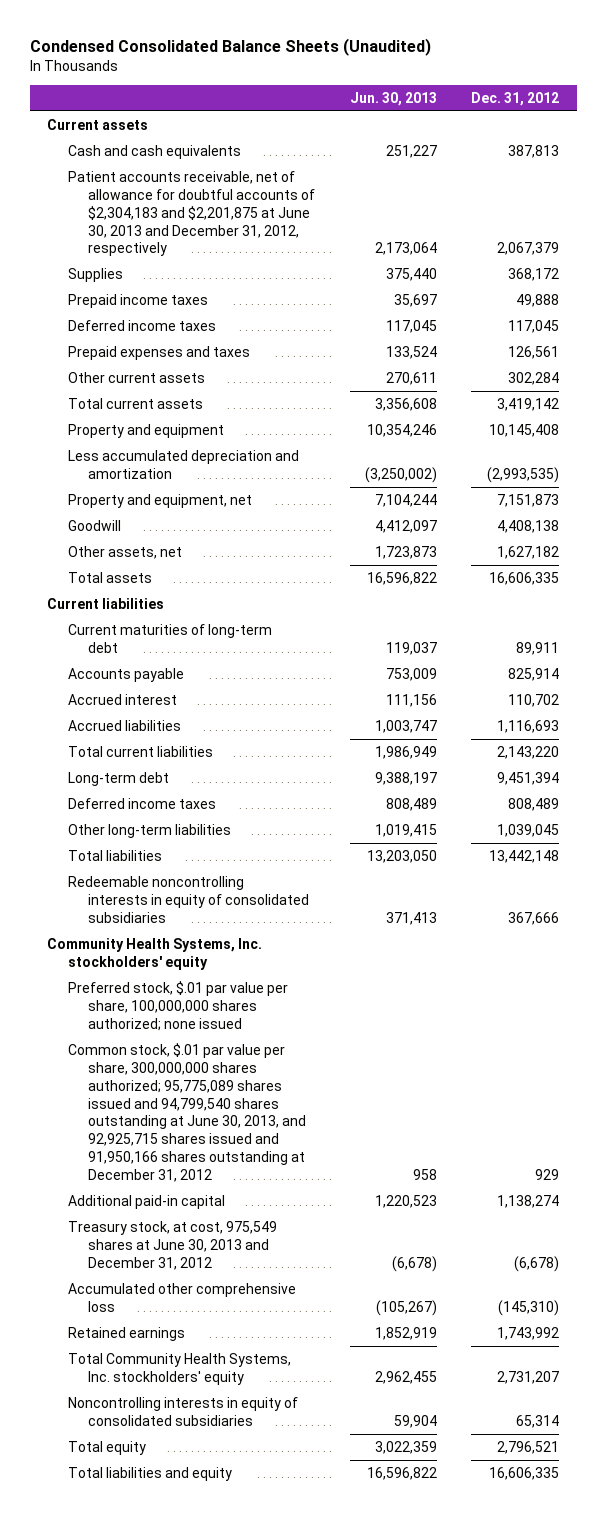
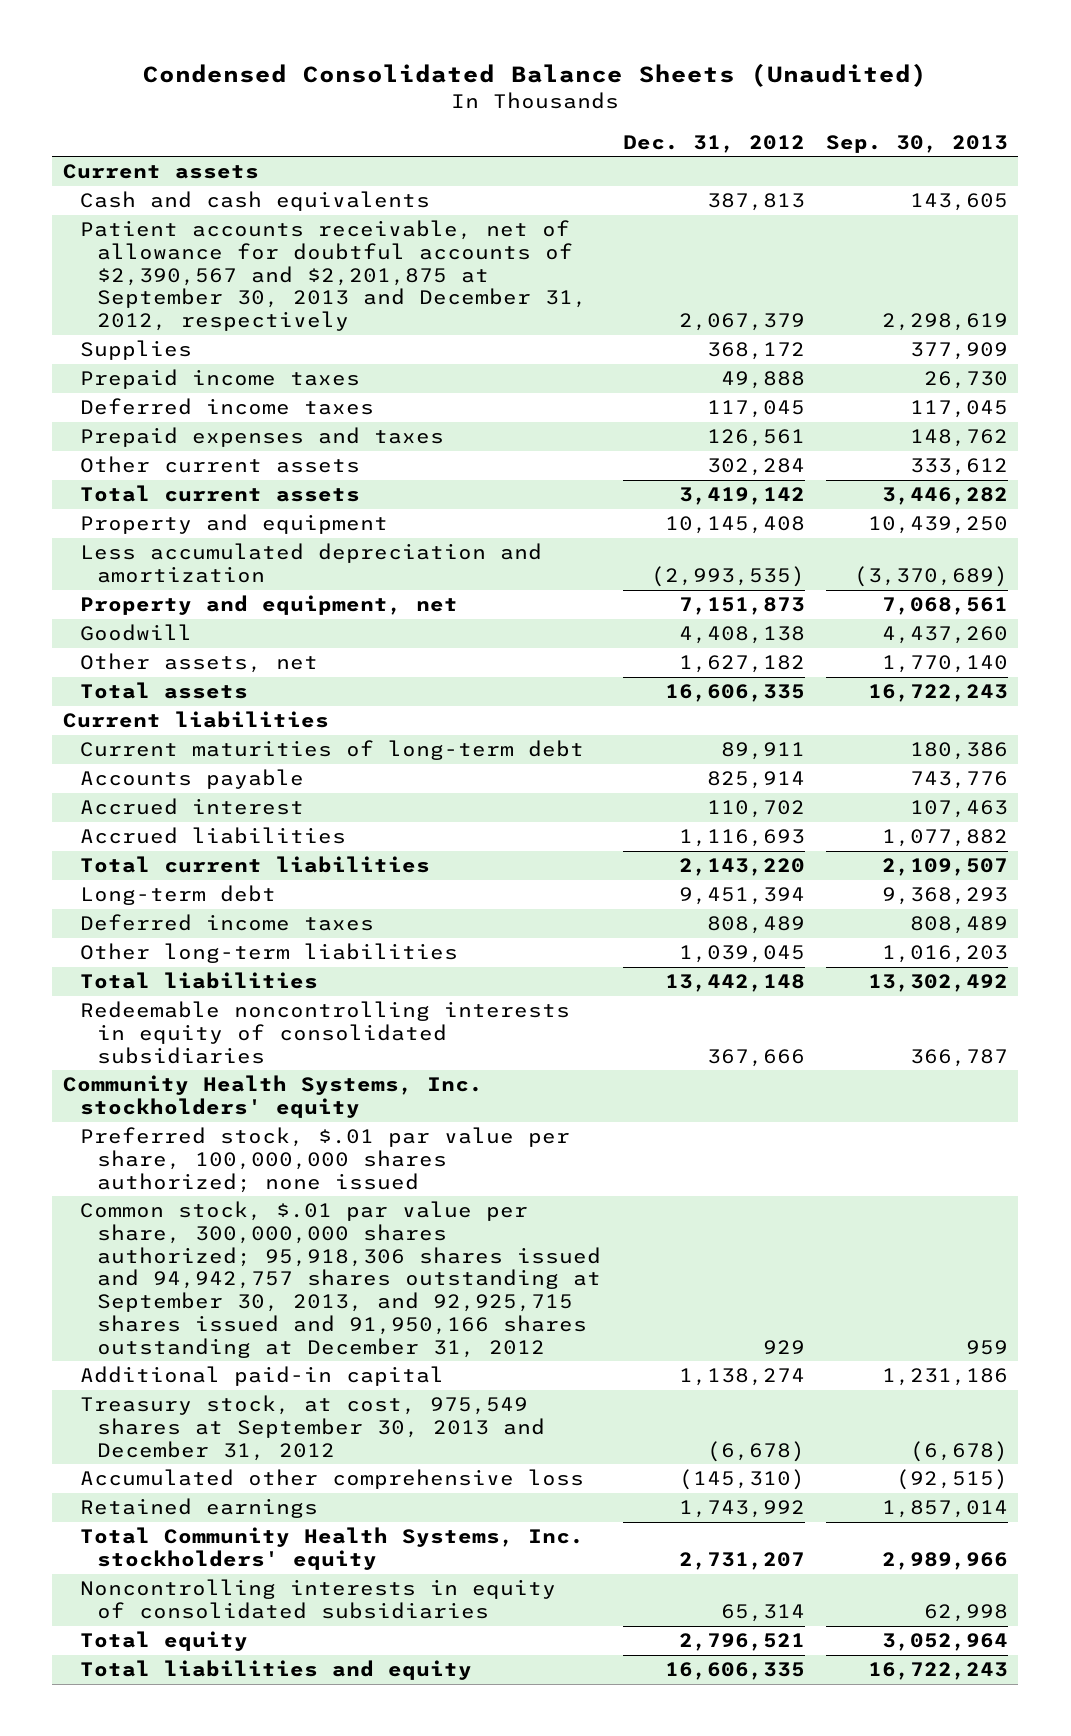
- | Jun. 30, 2013 | Dec. 31, 2012
+ | Dec. 31, 2012 | Sep. 30, 2013
- Patient accounts receivable, net of allowance for doubtful accounts of $2,304,183 and $2,201,875 at June 30, 2013 and December 31, 2012, respectively | 2,173,064 | 2,067,379
+ Patient accounts receivable, net of allowance for doubtful accounts of $2,390,567 and $2,201,875 at September 30, 2013 and December 31, 2012, respectively | 2,067,379 | 2,298,619
- Common stock, $.01 par value per share, 300,000,000 shares authorized; 95,775,089 shares issued and 94,799,540 shares outstanding at June 30, 2013, and 92,925,715 shares issued and 91,950,166 shares outstanding at December 31, 2012 | 958 | 929
+ Common stock, $.01 par value per share, 300,000,000 shares authorized; 95,918,306 shares issued and 94,942,757 shares outstanding at September 30, 2013, and 92,925,715 shares issued and 91,950,166 shares outstanding at December 31, 2012 | 929 | 959
- Treasury stock, at cost, 975,549 shares at June 30, 2013 and December 31, 2012 | (6,678) | (6,678)
+ Treasury stock, at cost, 975,549 shares at September 30, 2013 and December 31, 2012 | (6,678) | (6,678)

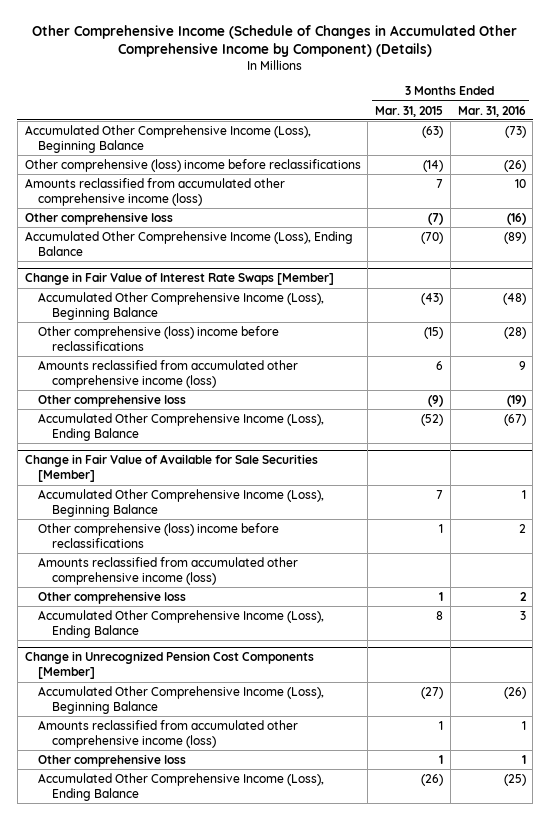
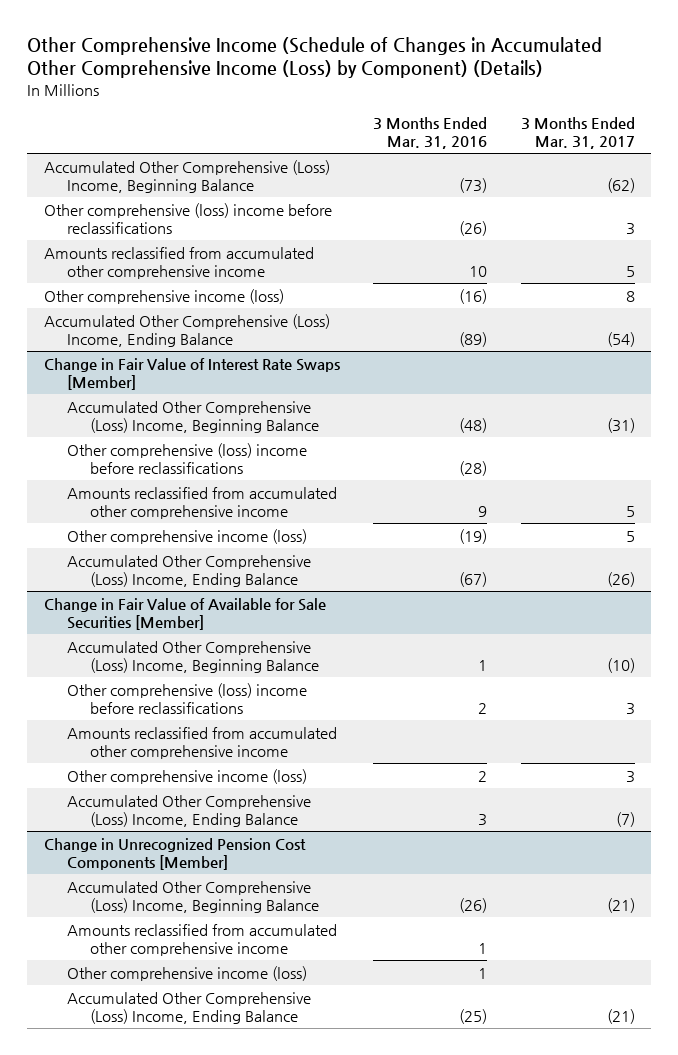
- Other Comprehensive Income (Schedule of Changes in Accumulated Other Comprehensive Income by Component) (Details)
+ Other Comprehensive Income (Schedule of Changes in Accumulated Other Comprehensive Income (Loss) by Component) (Details)
- | 3 Months Ended Mar. 31, 2015 | 3 Months Ended Mar. 31, 2016
+ | 3 Months Ended Mar. 31, 2016 | 3 Months Ended Mar. 31, 2017
- Accumulated Other Comprehensive Income (Loss), Beginning Balance | (63) | (73)
+ Accumulated Other Comprehensive (Loss) Income, Beginning Balance | (73) | (62)
- Amounts reclassified from accumulated other comprehensive income (loss) | 7 | 10
- Other comprehensive loss | (7) | (16)
- Accumulated Other Comprehensive Income (Loss), Ending Balance | (70) | (89)
+ Amounts reclassified from accumulated other comprehensive income | 10 | 5
+ Other comprehensive income (loss) | (16) | 8
+ Accumulated Other Comprehensive (Loss) Income, Ending Balance | (89) | (54)
@ Change in Fair Value of Interest Rate Swaps [Member]
- Accumulated Other Comprehensive Income (Loss), Beginning Balance | (43) | (48)
+ Accumulated Other Comprehensive (Loss) Income, Beginning Balance | (48) | (31)
- Amounts reclassified from accumulated other comprehensive income (loss) | 6 | 9
- Other comprehensive loss | (9) | (19)
- Accumulated Other Comprehensive Income (Loss), Ending Balance | (52) | (67)
+ Amounts reclassified from accumulated other comprehensive income | 9 | 5
+ Other comprehensive income (loss) | (19) | 5
+ Accumulated Other Comprehensive (Loss) Income, Ending Balance | (67) | (26)
@ Change in Fair Value of Available for Sale Securities [Member]
- Accumulated Other Comprehensive Income (Loss), Beginning Balance | 7 | 1
+ Accumulated Other Comprehensive (Loss) Income, Beginning Balance | 1 | (10)
- Amounts reclassified from accumulated other comprehensive income (loss)
- Other comprehensive loss | 1 | 2
- Accumulated Other Comprehensive Income (Loss), Ending Balance | 8 | 3
+ Amounts reclassified from accumulated other comprehensive income
+ Other comprehensive income (loss) | 2 | 3
+ Accumulated Other Comprehensive (Loss) Income, Ending Balance | 3 | (7)
@ Change in Unrecognized Pension Cost Components [Member]
- Accumulated Other Comprehensive Income (Loss), Beginning Balance | (27) | (26)
- Amounts reclassified from accumulated other comprehensive income (loss) | 1 | 1
- Other comprehensive loss | 1 | 1
- Accumulated Other Comprehensive Income (Loss), Ending Balance | (26) | (25)
+ Accumulated Other Comprehensive (Loss) Income, Beginning Balance | (26) | (21)
+ Amounts reclassified from accumulated other comprehensive income | 1 |
+ Other comprehensive income (loss) | 1 |
+ Accumulated Other Comprehensive (Loss) Income, Ending Balance | (25) | (21)

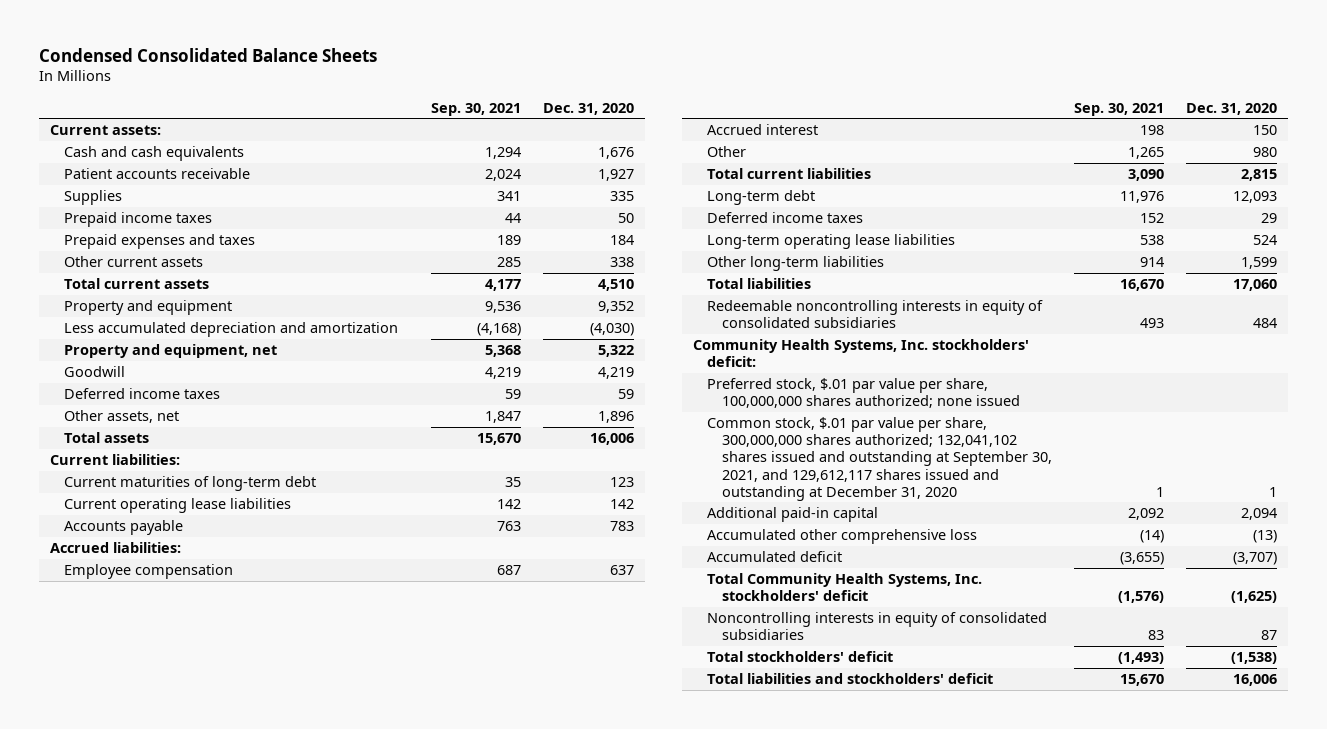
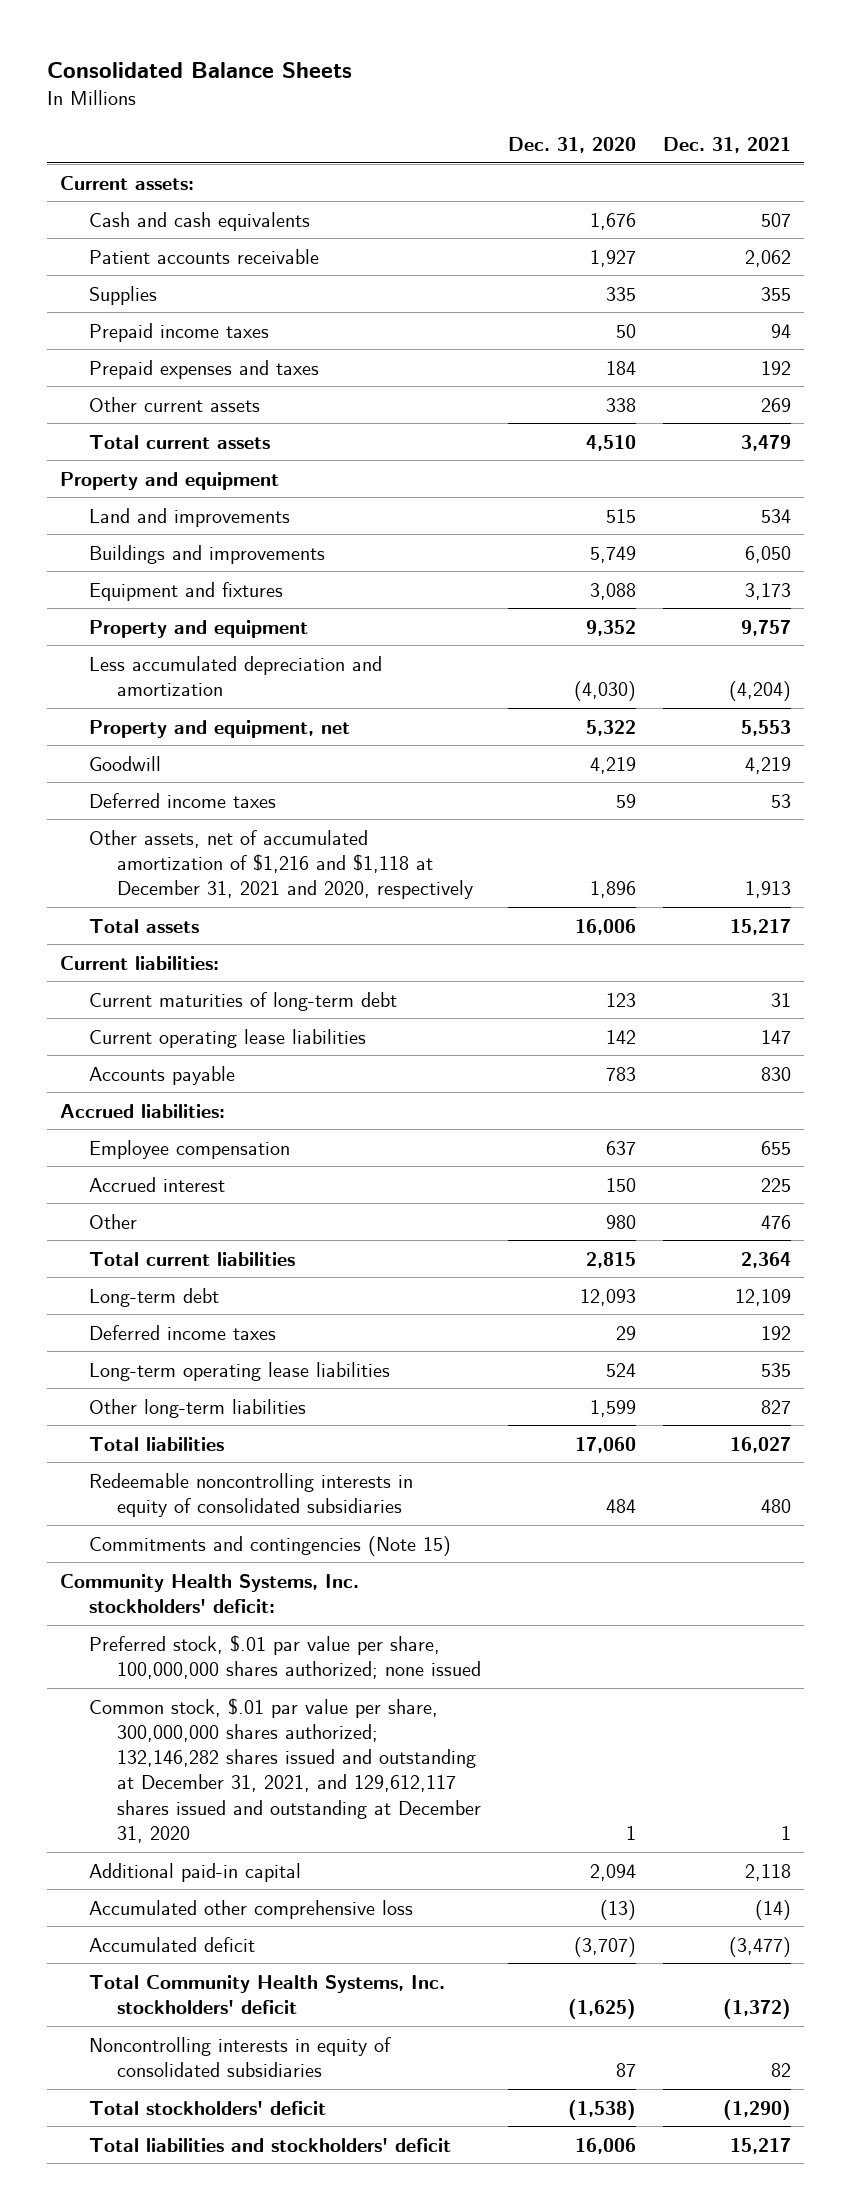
- Condensed Consolidated Balance Sheets
+ Consolidated Balance Sheets
- | Sep. 30, 2021 | Dec. 31, 2020
+ | Dec. 31, 2020 | Dec. 31, 2021
+ Property and equipment
+ Land and improvements | 515 | 534
+ Buildings and improvements | 5,749 | 6,050
+ Equipment and fixtures | 3,088 | 3,173
- Other assets, net | 1,847 | 1,896
+ Other assets, net of accumulated amortization of $1,216 and $1,118 at December 31, 2021 and 2020, respectively | 1,896 | 1,913
+ Commitments and contingencies (Note 15)
- Common stock, $.01 par value per share, 300,000,000 shares authorized; 132,041,102 shares issued and outstanding at September 30, 2021, and 129,612,117 shares issued and outstanding at December 31, 2020 | 1 | 1
+ Common stock, $.01 par value per share, 300,000,000 shares authorized; 132,146,282 shares issued and outstanding at December 31, 2021, and 129,612,117 shares issued and outstanding at December 31, 2020 | 1 | 1

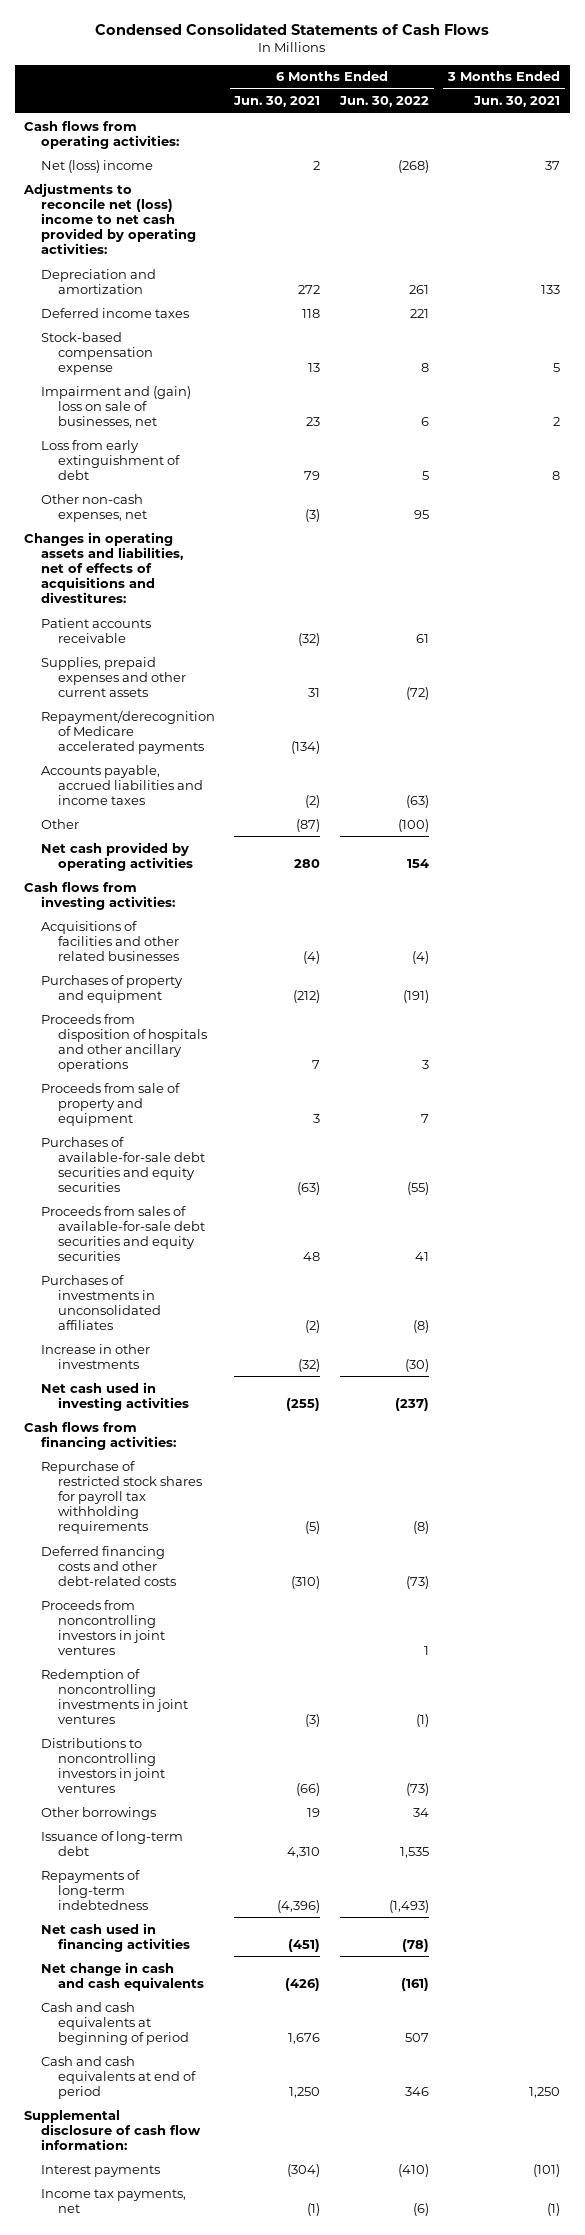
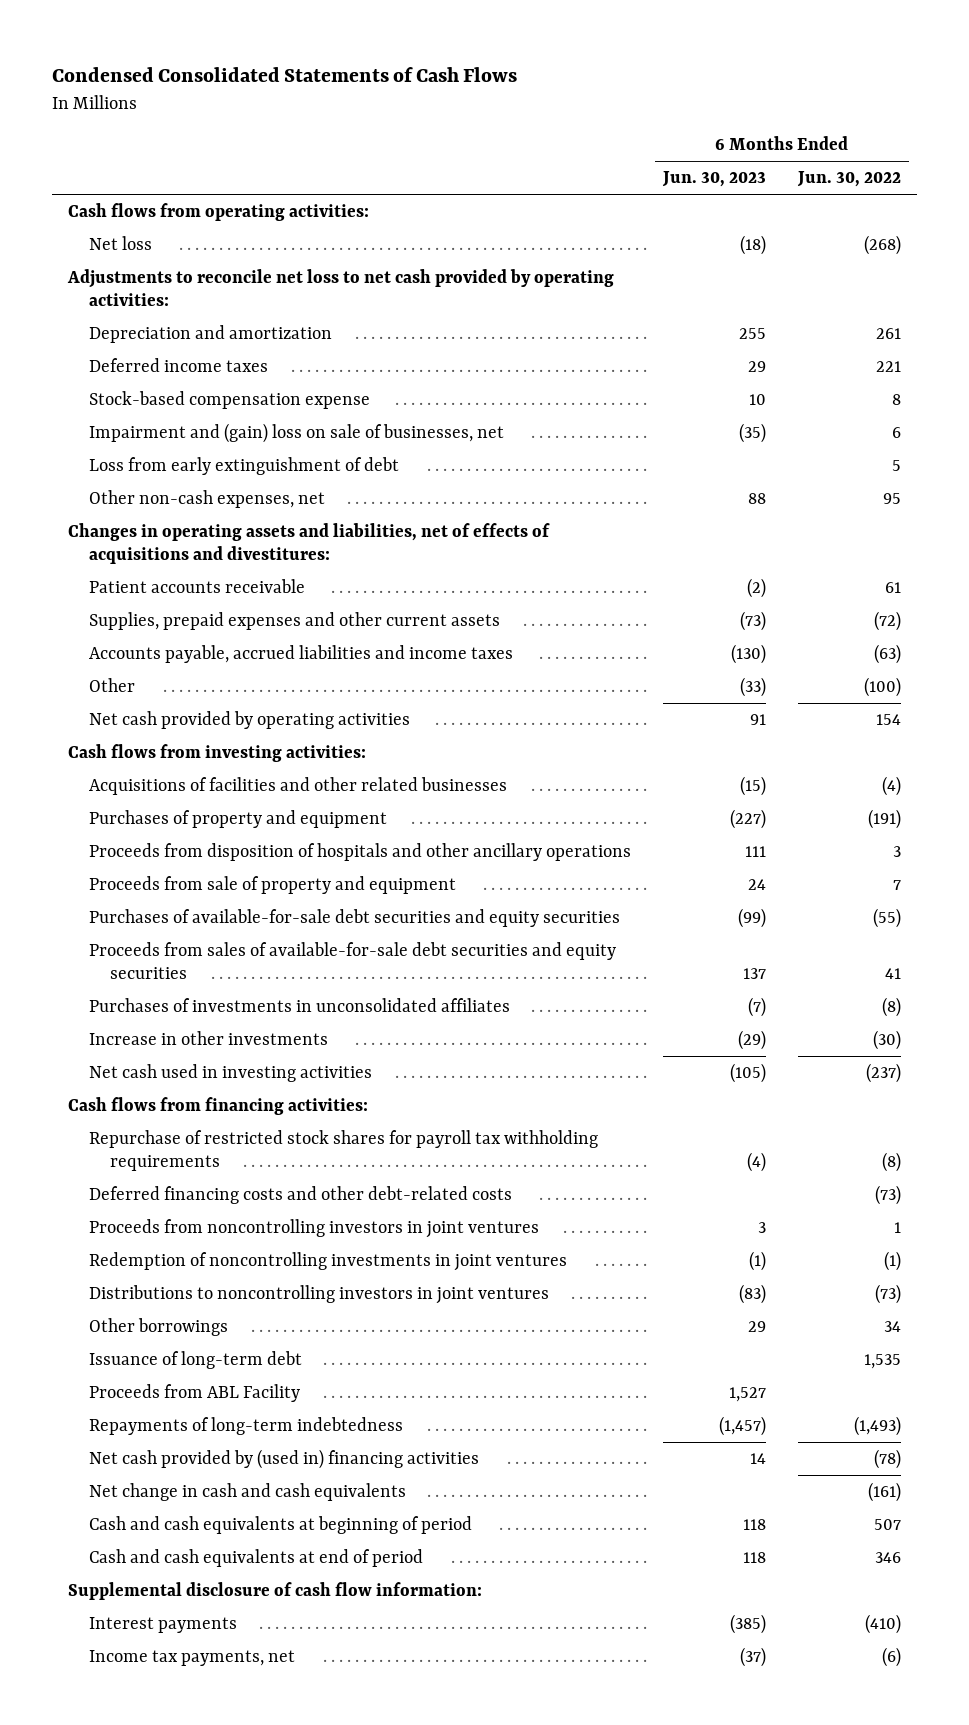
- | 6 Months Ended Jun. 30, 2021 | 6 Months Ended Jun. 30, 2022 | 3 Months Ended Jun. 30, 2021
+ | 6 Months Ended Jun. 30, 2023 | 6 Months Ended Jun. 30, 2022
- Net (loss) income | 2 | (268) | 37
- Adjustments to reconcile net (loss) income to net cash provided by operating activities:
+ Net loss | (18) | (268)
+ Adjustments to reconcile net loss to net cash provided by operating activities:
- Repayment/derecognition of Medicare accelerated payments | (134) | |
+ Proceeds from ABL Facility | 1,527 |
- Net cash used in financing activities | (451) | (78) |
+ Net cash provided by (used in) financing activities | 14 | (78)

